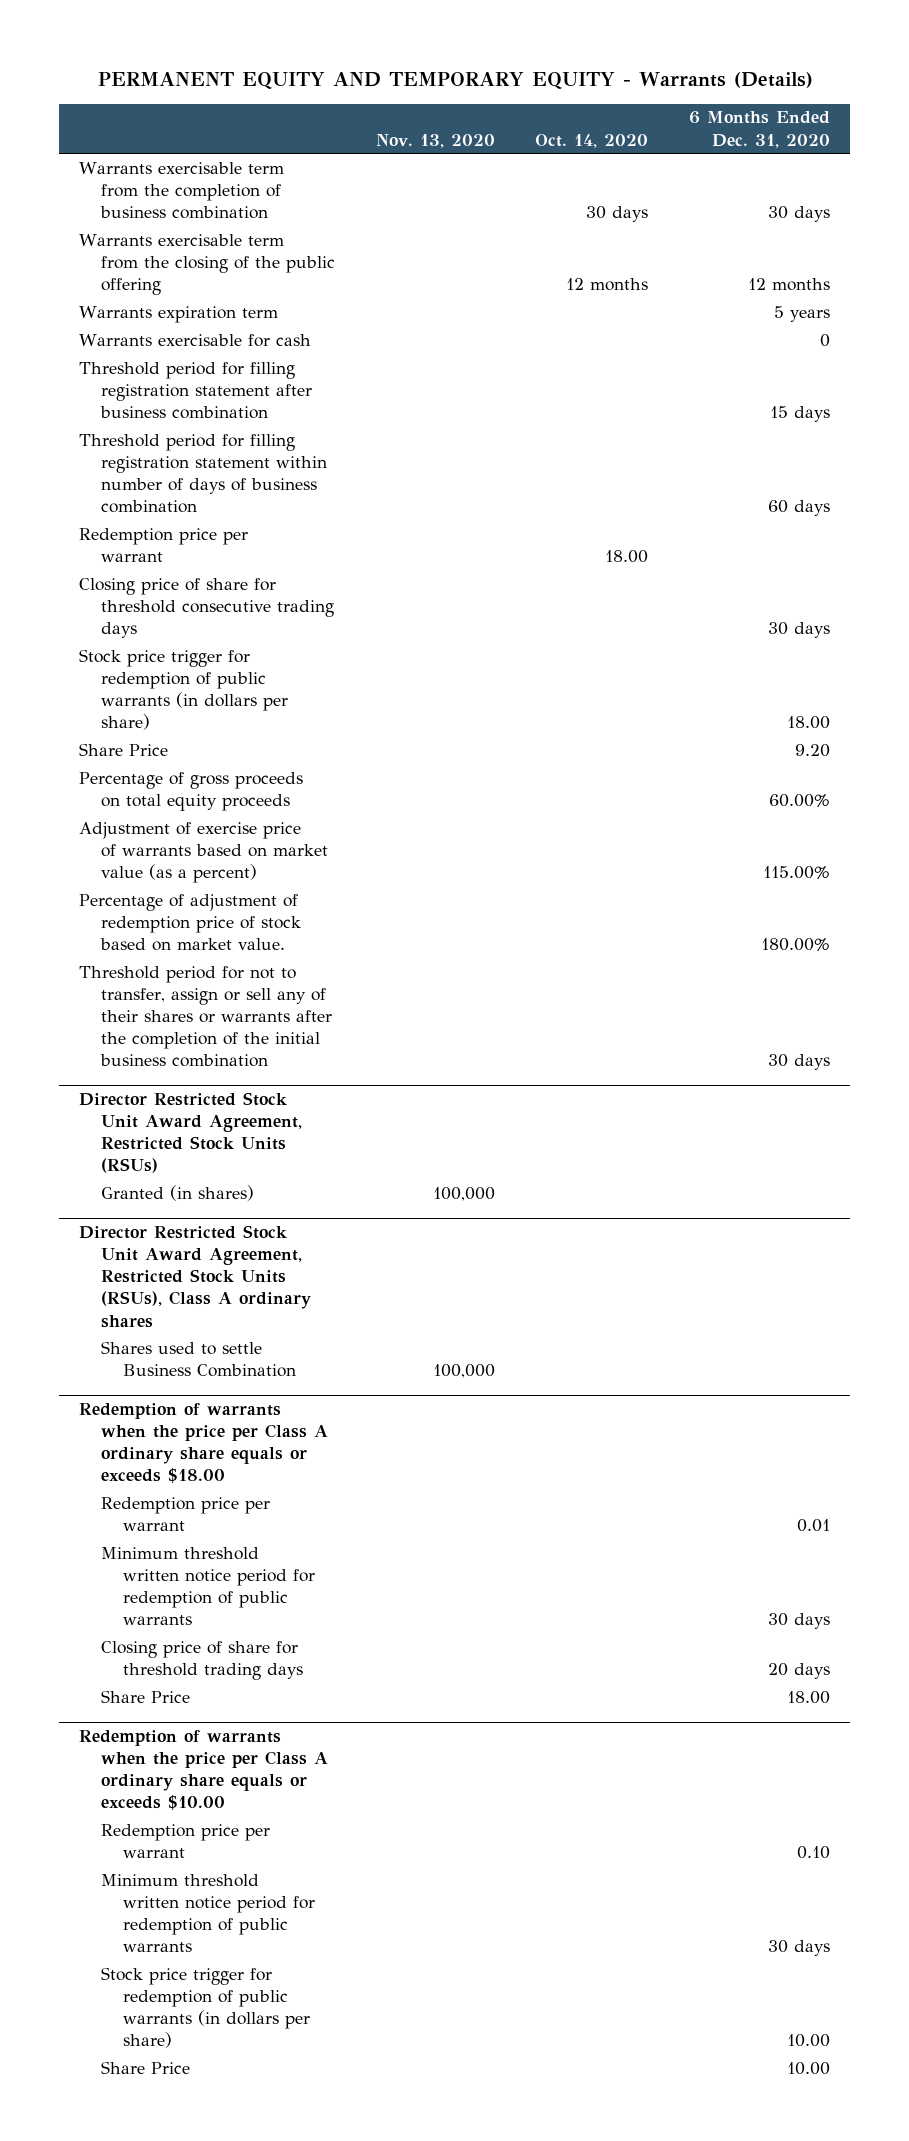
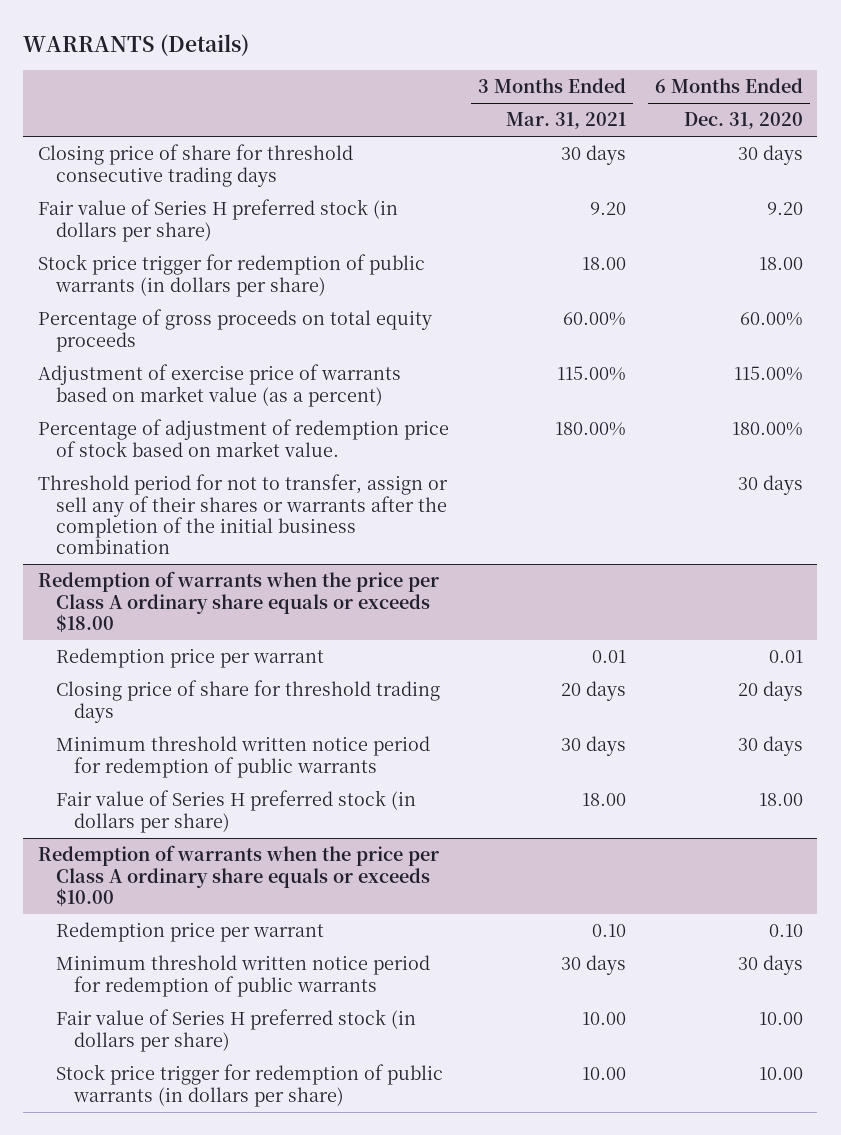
- PERMANENT EQUITY AND TEMPORARY EQUITY - Warrants (Details)
+ WARRANTS (Details)
- | Nov. 13, 2020 | Oct. 14, 2020 | 6 Months Ended Dec. 31, 2020
+ | 3 Months Ended Mar. 31, 2021 | 6 Months Ended Dec. 31, 2020
- Warrants exercisable term from the completion of business combination | | 30 days | 30 days
- Warrants exercisable term from the closing of the public offering | | 12 months | 12 months
- Warrants expiration term | | | 5 years
- Warrants exercisable for cash | | | 0
- Threshold period for filling registration statement after business combination | | | 15 days
- Threshold period for filling registration statement within number of days of business combination | | | 60 days
- Redemption price per warrant | | 18.00 |
+ Fair value of Series H preferred stock (in dollars per share) | 9.20 | 9.20
- Share Price | | | 9.20
- Director Restricted Stock Unit Award Agreement, Restricted Stock Units (RSUs)
- Granted (in shares) | 100,000 | |
- Director Restricted Stock Unit Award Agreement, Restricted Stock Units (RSUs), Class A ordinary shares
- Shares used to settle Business Combination | 100,000 | |
@ Redemption of warrants when the price per Class A ordinary share equals or exceeds $18.00
- Share Price | | | 18.00
moved down: Minimum threshold written notice period for redemption of public warrants | 30 days | 30 days
+ Fair value of Series H preferred stock (in dollars per share) | 18.00 | 18.00
@ Redemption of warrants when the price per Class A ordinary share equals or exceeds $10.00
+ Fair value of Series H preferred stock (in dollars per share) | 10.00 | 10.00
- Share Price | | | 10.00

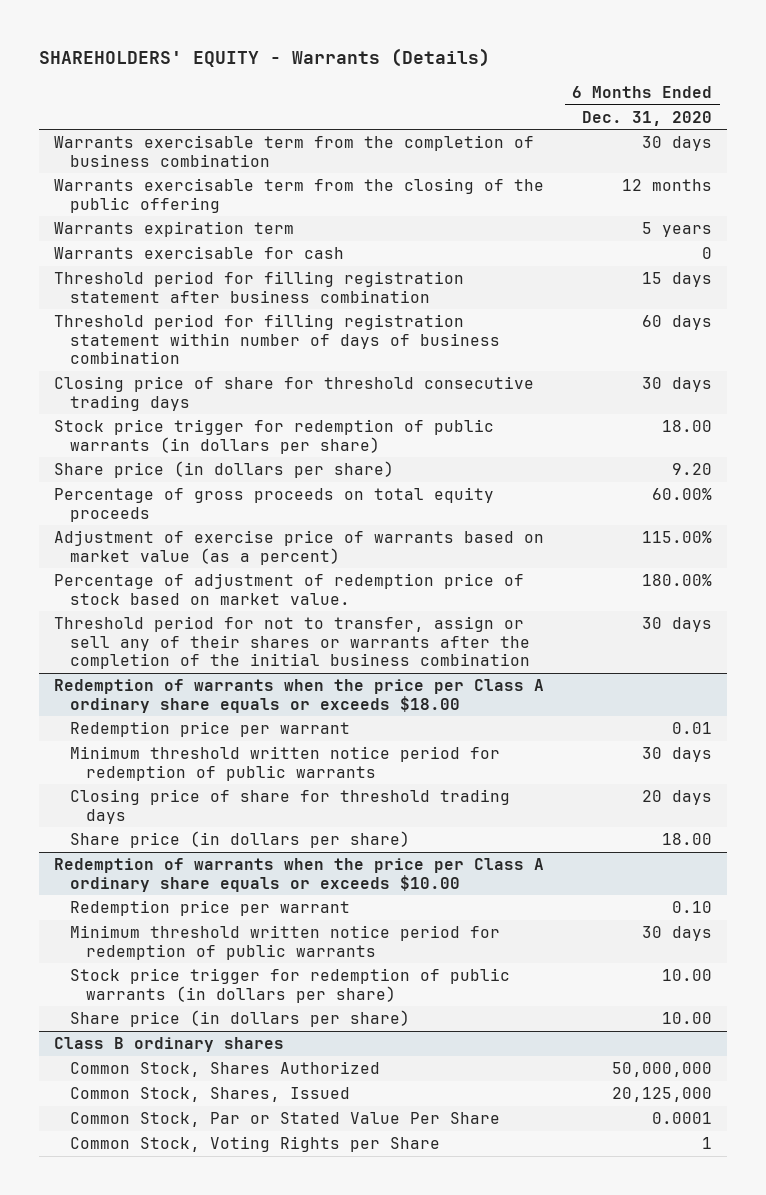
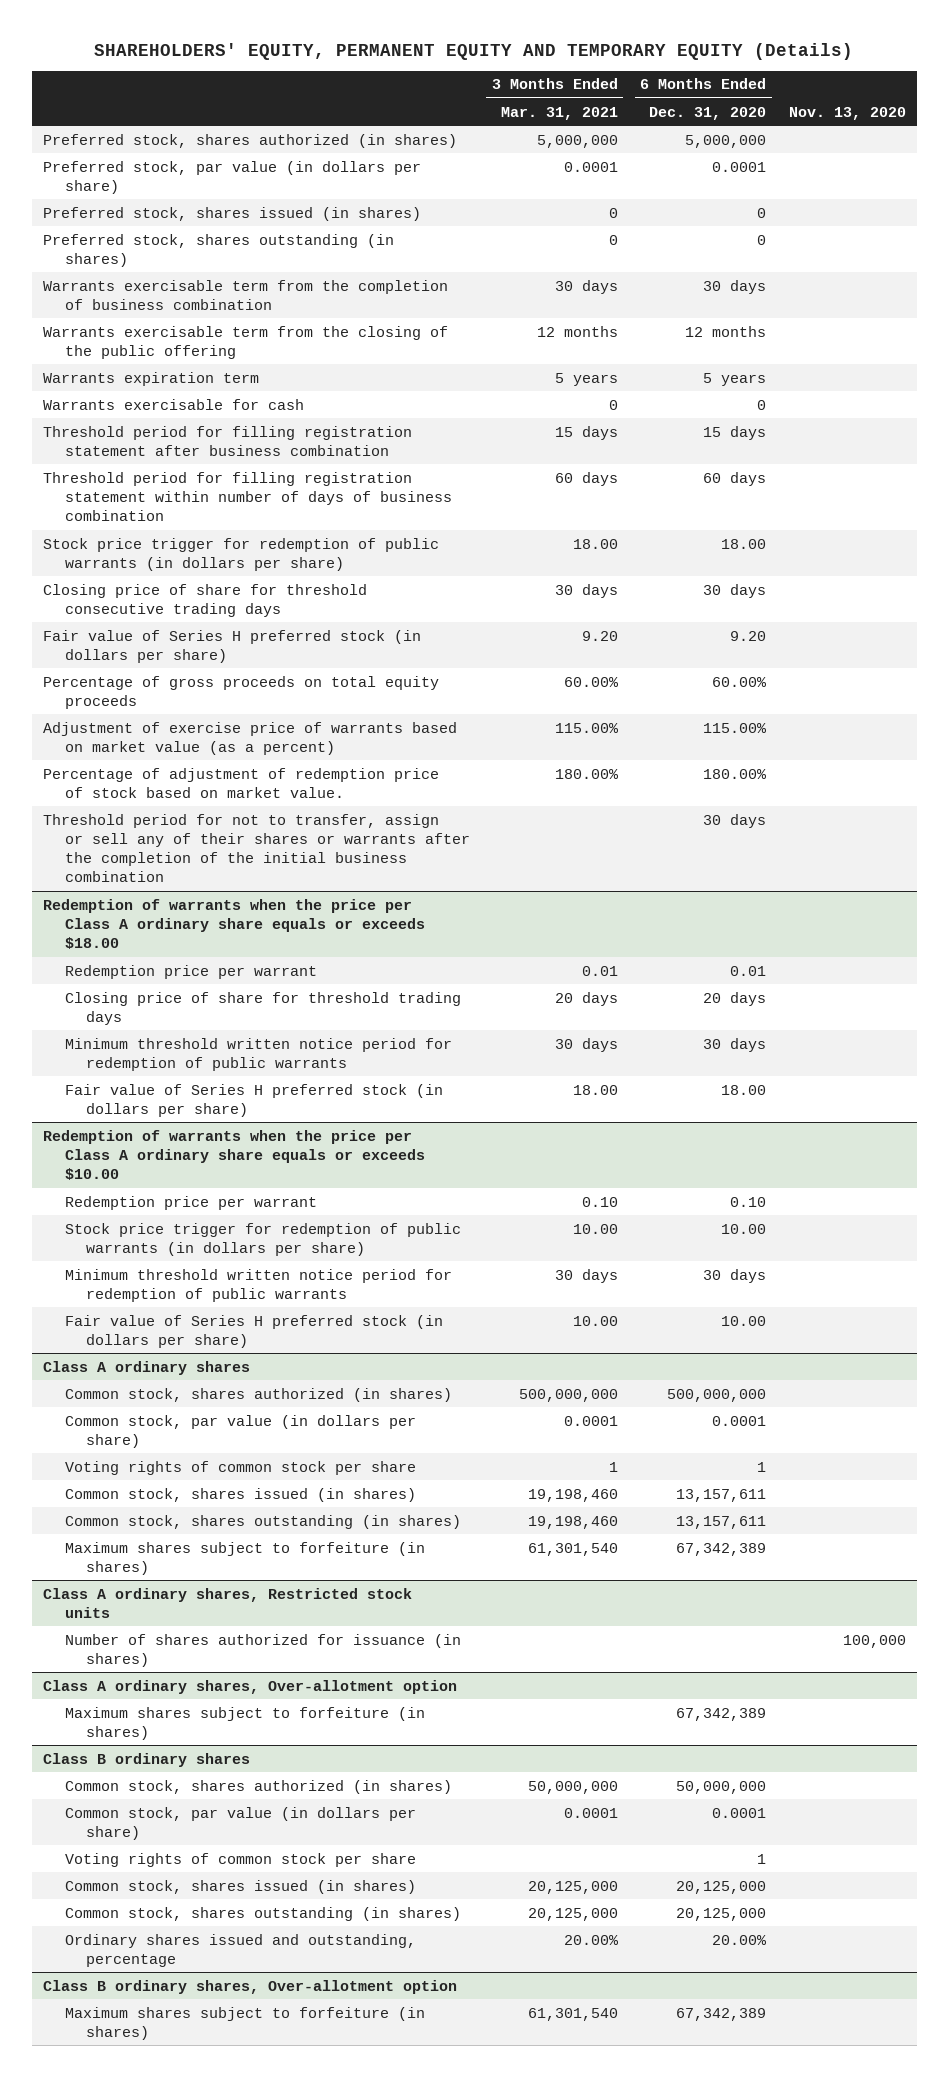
- SHAREHOLDERS' EQUITY - Warrants (Details)
+ SHAREHOLDERS' EQUITY, PERMANENT EQUITY AND TEMPORARY EQUITY (Details)
- | 6 Months Ended Dec. 31, 2020
+ | 3 Months Ended Mar. 31, 2021 | 6 Months Ended Dec. 31, 2020 | Nov. 13, 2020
+ Preferred stock, shares authorized (in shares) | 5,000,000 | 5,000,000 |
+ Preferred stock, par value (in dollars per share) | 0.0001 | 0.0001 |
+ Preferred stock, shares issued (in shares) | 0 | 0 |
+ Preferred stock, shares outstanding (in shares) | 0 | 0 |
- Share price (in dollars per share) | 9.20
moved down: Closing price of share for threshold consecutive trading days | 30 days | 30 days |
+ Fair value of Series H preferred stock (in dollars per share) | 9.20 | 9.20 |
@ Redemption of warrants when the price per Class A ordinary share equals or exceeds $18.00
- Share price (in dollars per share) | 18.00
moved down: Minimum threshold written notice period for redemption of public warrants | 30 days | 30 days |
+ Fair value of Series H preferred stock (in dollars per share) | 18.00 | 18.00 |
@ Redemption of warrants when the price per Class A ordinary share equals or exceeds $10.00
- Share price (in dollars per share) | 10.00
moved down: Minimum threshold written notice period for redemption of public warrants | 30 days | 30 days |
+ Fair value of Series H preferred stock (in dollars per share) | 10.00 | 10.00 |
+ Class A ordinary shares
+ Common stock, shares authorized (in shares) | 500,000,000 | 500,000,000 |
+ Common stock, par value (in dollars per share) | 0.0001 | 0.0001 |
+ Voting rights of common stock per share | 1 | 1 |
+ Common stock, shares issued (in shares) | 19,198,460 | 13,157,611 |
+ Common stock, shares outstanding (in shares) | 19,198,460 | 13,157,611 |
+ Maximum shares subject to forfeiture (in shares) | 61,301,540 | 67,342,389 |
+ Class A ordinary shares, Restricted stock units
+ Number of shares authorized for issuance (in shares) | | | 100,000
+ Class A ordinary shares, Over-allotment option
+ Maximum shares subject to forfeiture (in shares) | | 67,342,389 |
@ Class B ordinary shares
- Common Stock, Shares Authorized | 50,000,000
- Common Stock, Shares, Issued | 20,125,000
- Common Stock, Par or Stated Value Per Share | 0.0001
- Common Stock, Voting Rights per Share | 1
+ Common stock, shares authorized (in shares) | 50,000,000 | 50,000,000 |
+ Common stock, par value (in dollars per share) | 0.0001 | 0.0001 |
+ Voting rights of common stock per share | | 1 |
+ Common stock, shares issued (in shares) | 20,125,000 | 20,125,000 |
+ Common stock, shares outstanding (in shares) | 20,125,000 | 20,125,000 |
+ Ordinary shares issued and outstanding, percentage | 20.00% | 20.00% |
+ Class B ordinary shares, Over-allotment option
+ Maximum shares subject to forfeiture (in shares) | 61,301,540 | 67,342,389 |

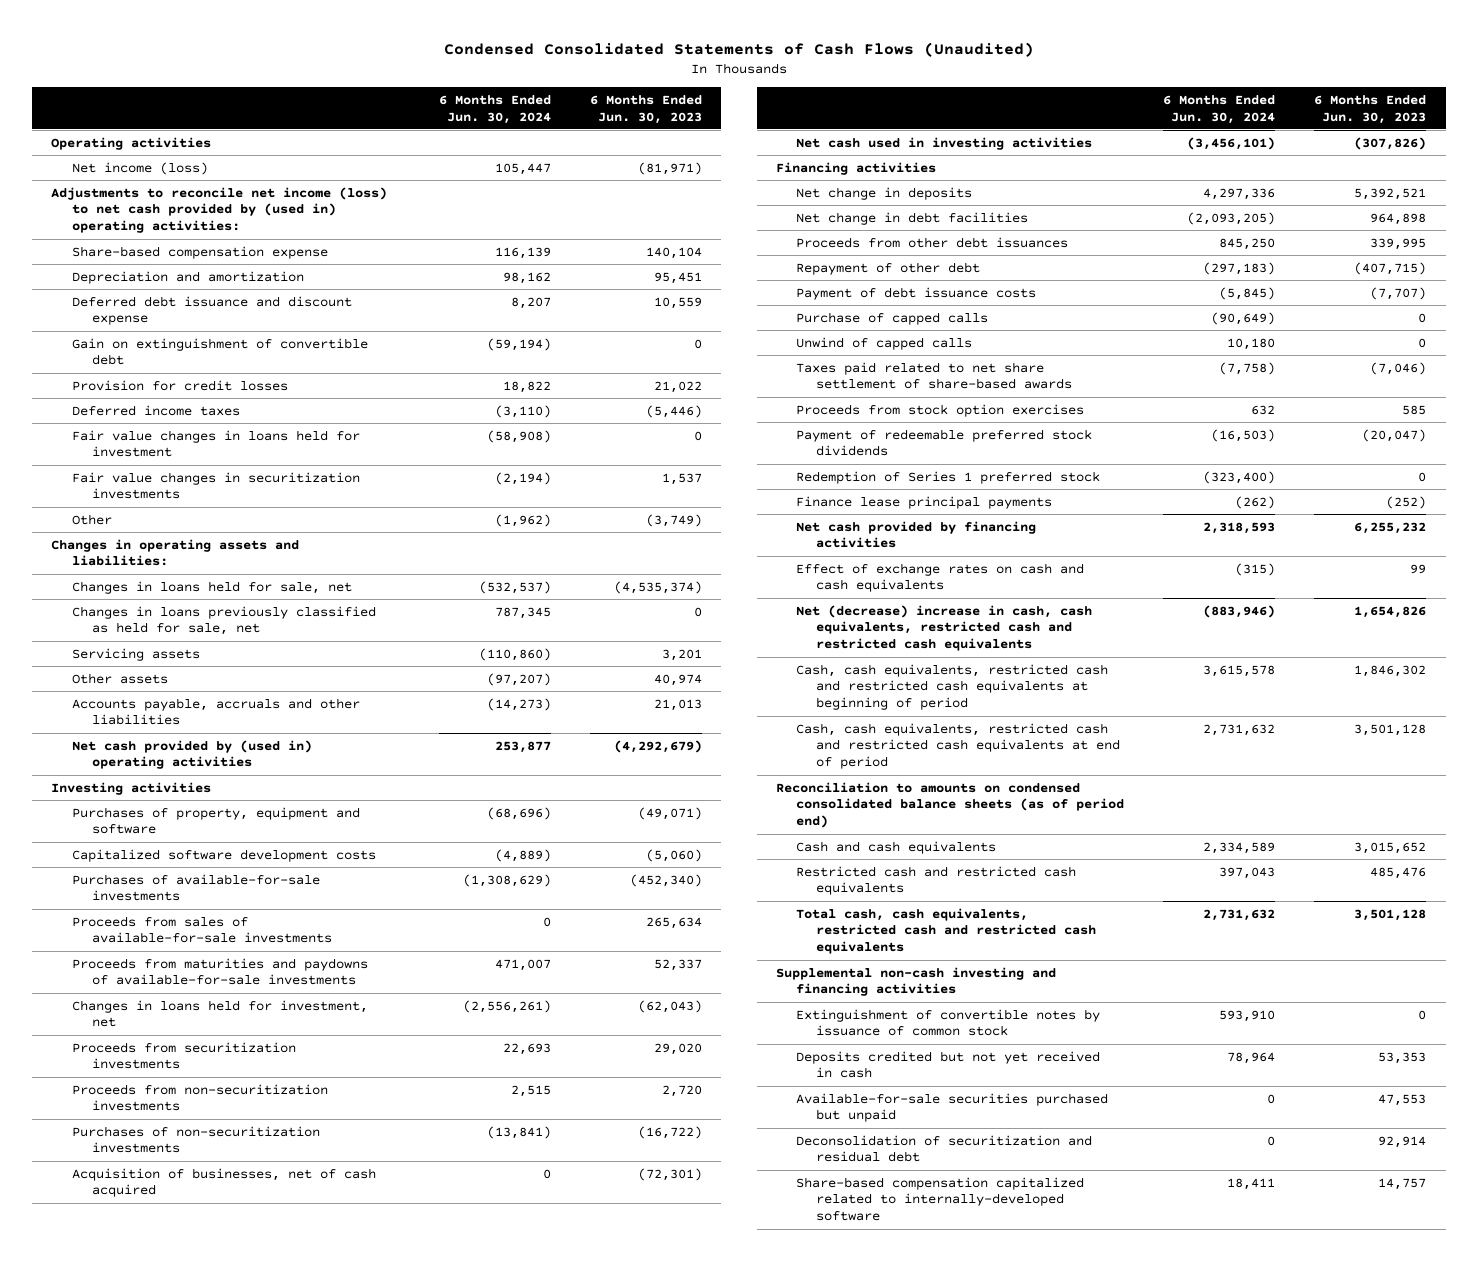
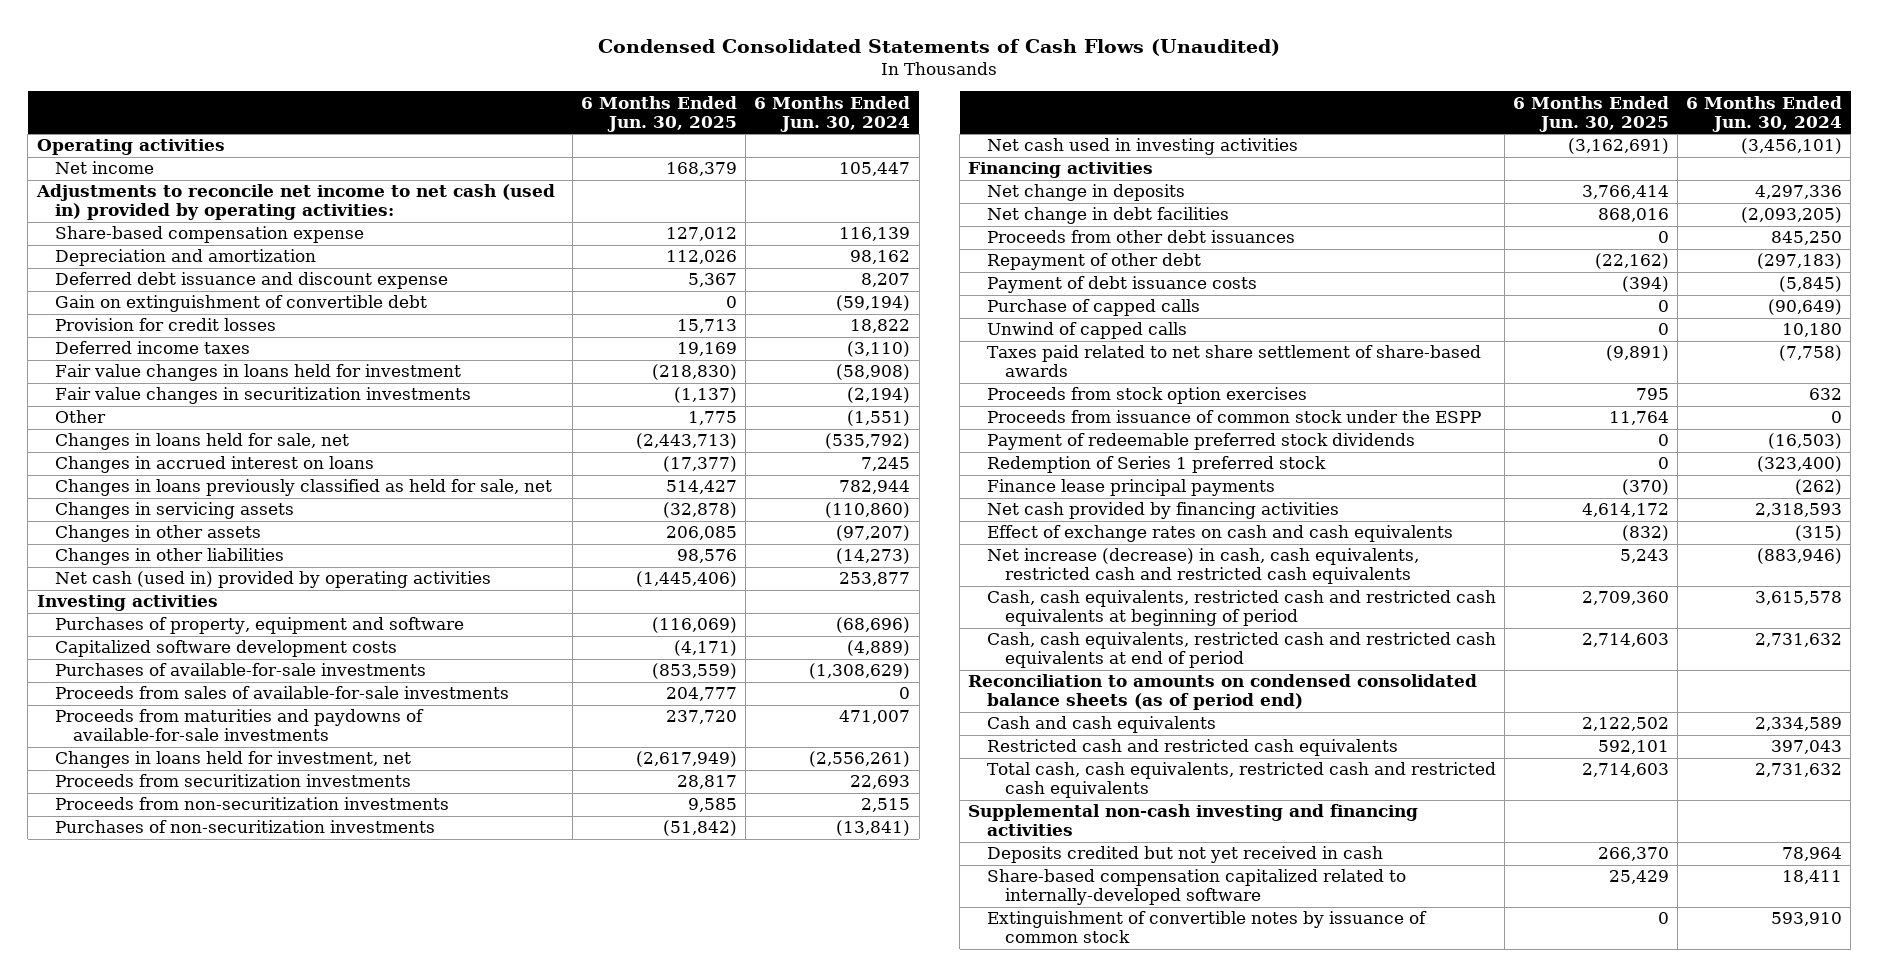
- | 6 Months Ended Jun. 30, 2024 | 6 Months Ended Jun. 30, 2023
+ | 6 Months Ended Jun. 30, 2025 | 6 Months Ended Jun. 30, 2024
- Net income (loss) | 105,447 | (81,971)
- Adjustments to reconcile net income (loss) to net cash provided by (used in) operating activities:
+ Net income | 168,379 | 105,447
+ Adjustments to reconcile net income to net cash (used in) provided by operating activities:
- Other | (1,962) | (3,749)
- Changes in operating assets and liabilities:
- Changes in loans held for sale, net | (532,537) | (4,535,374)
- Changes in loans previously classified as held for sale, net | 787,345 | 0
- Servicing assets | (110,860) | 3,201
- Other assets | (97,207) | 40,974
- Accounts payable, accruals and other liabilities | (14,273) | 21,013
- Net cash provided by (used in) operating activities | 253,877 | (4,292,679)
+ Other | 1,775 | (1,551)
+ Changes in loans held for sale, net | (2,443,713) | (535,792)
+ Changes in accrued interest on loans | (17,377) | 7,245
+ Changes in loans previously classified as held for sale, net | 514,427 | 782,944
+ Changes in servicing assets | (32,878) | (110,860)
+ Changes in other assets | 206,085 | (97,207)
+ Changes in other liabilities | 98,576 | (14,273)
+ Net cash (used in) provided by operating activities | (1,445,406) | 253,877
- Acquisition of businesses, net of cash acquired | 0 | (72,301)
+ Proceeds from issuance of common stock under the ESPP | 11,764 | 0
- Net (decrease) increase in cash, cash equivalents, restricted cash and restricted cash equivalents | (883,946) | 1,654,826
+ Net increase (decrease) in cash, cash equivalents, restricted cash and restricted cash equivalents | 5,243 | (883,946)
- Available-for-sale securities purchased but unpaid | 0 | 47,553
- Deconsolidation of securitization and residual debt | 0 | 92,914
moved down: Extinguishment of convertible notes by issuance of common stock | 0 | 593,910

